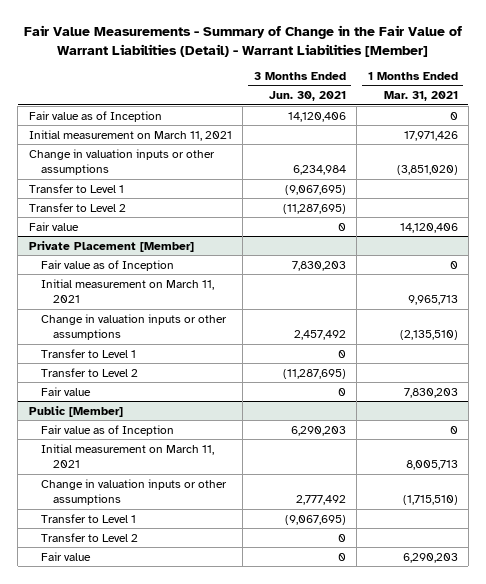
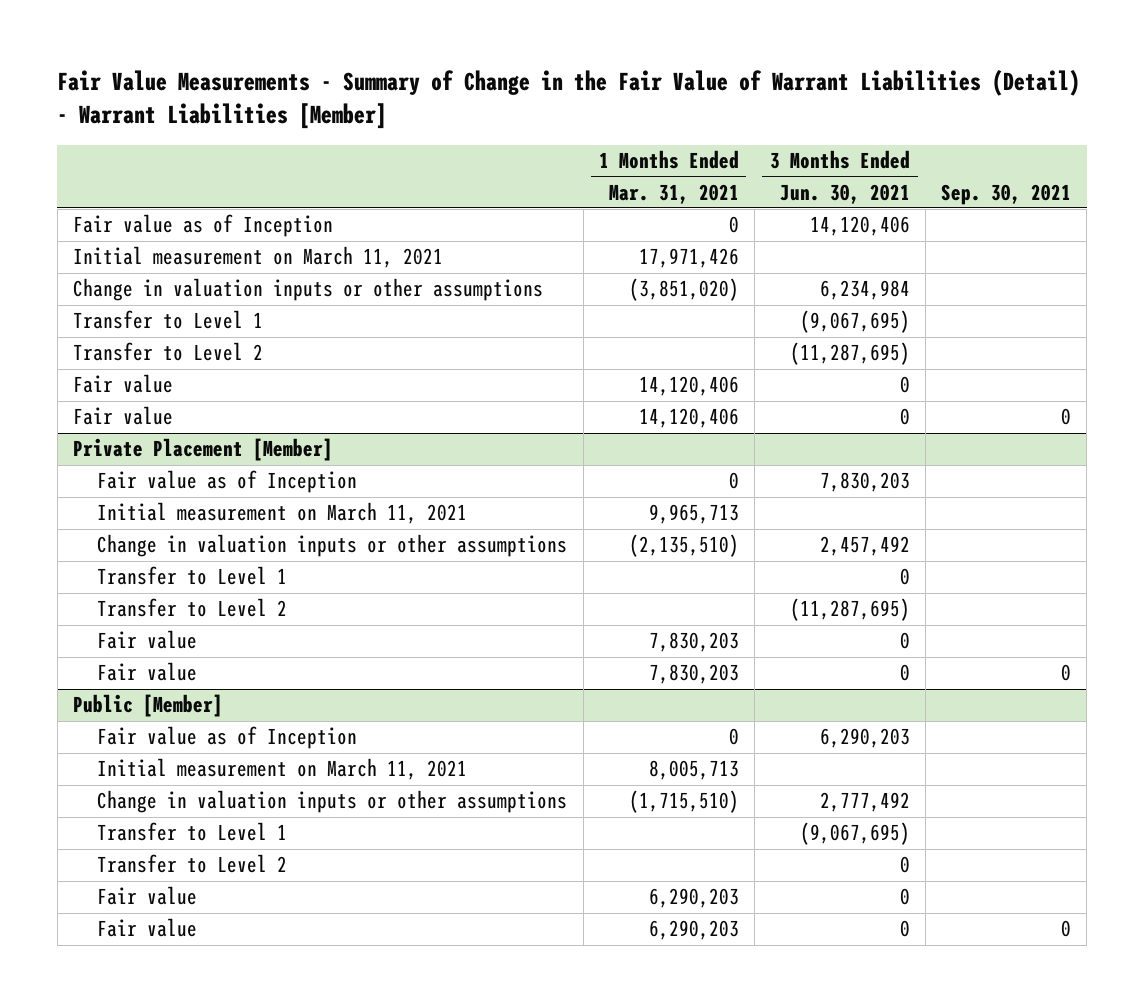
- | 3 Months Ended Jun. 30, 2021 | 1 Months Ended Mar. 31, 2021
+ | 1 Months Ended Mar. 31, 2021 | 3 Months Ended Jun. 30, 2021 | Sep. 30, 2021
+ Fair value | 14,120,406 | 0 | 0
@ Private Placement [Member]
+ Fair value | 7,830,203 | 0 | 0
@ Public [Member]
+ Fair value | 6,290,203 | 0 | 0

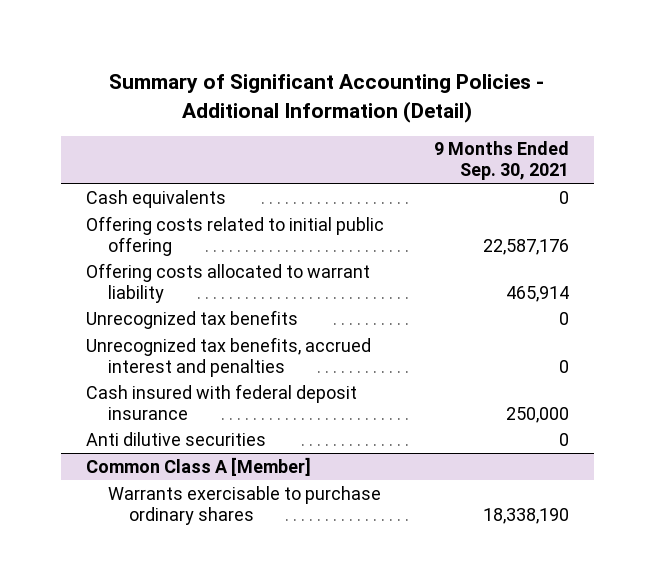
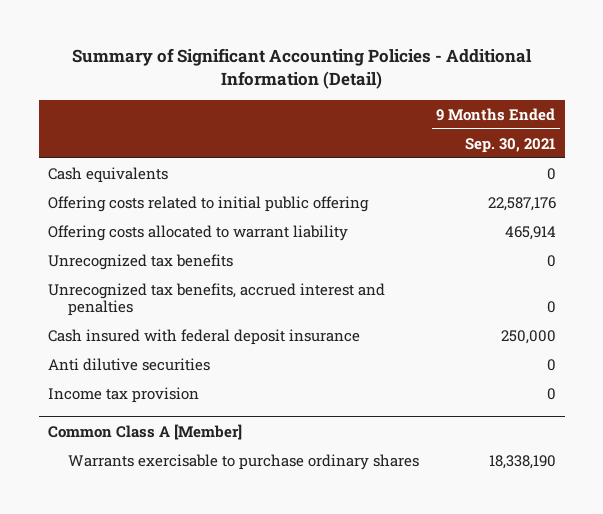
+ Income tax provision | 0

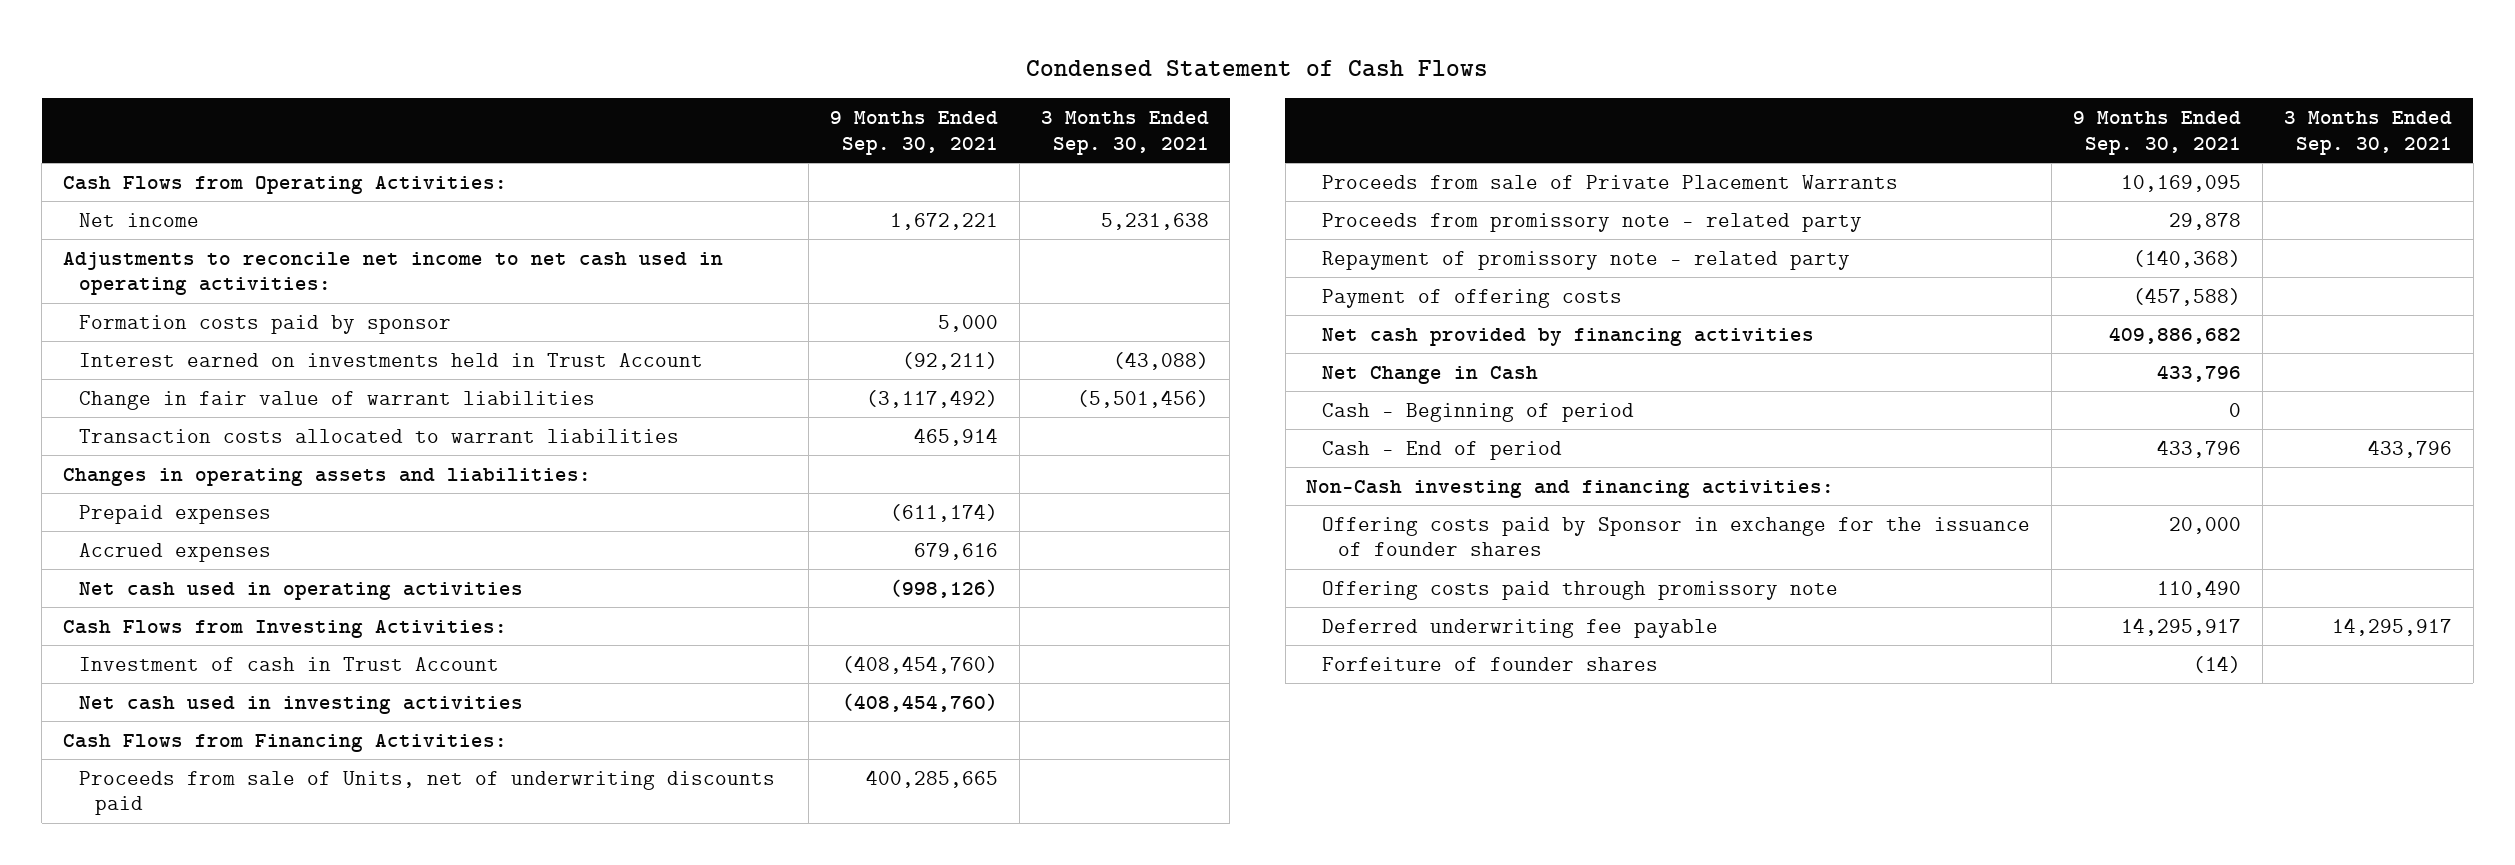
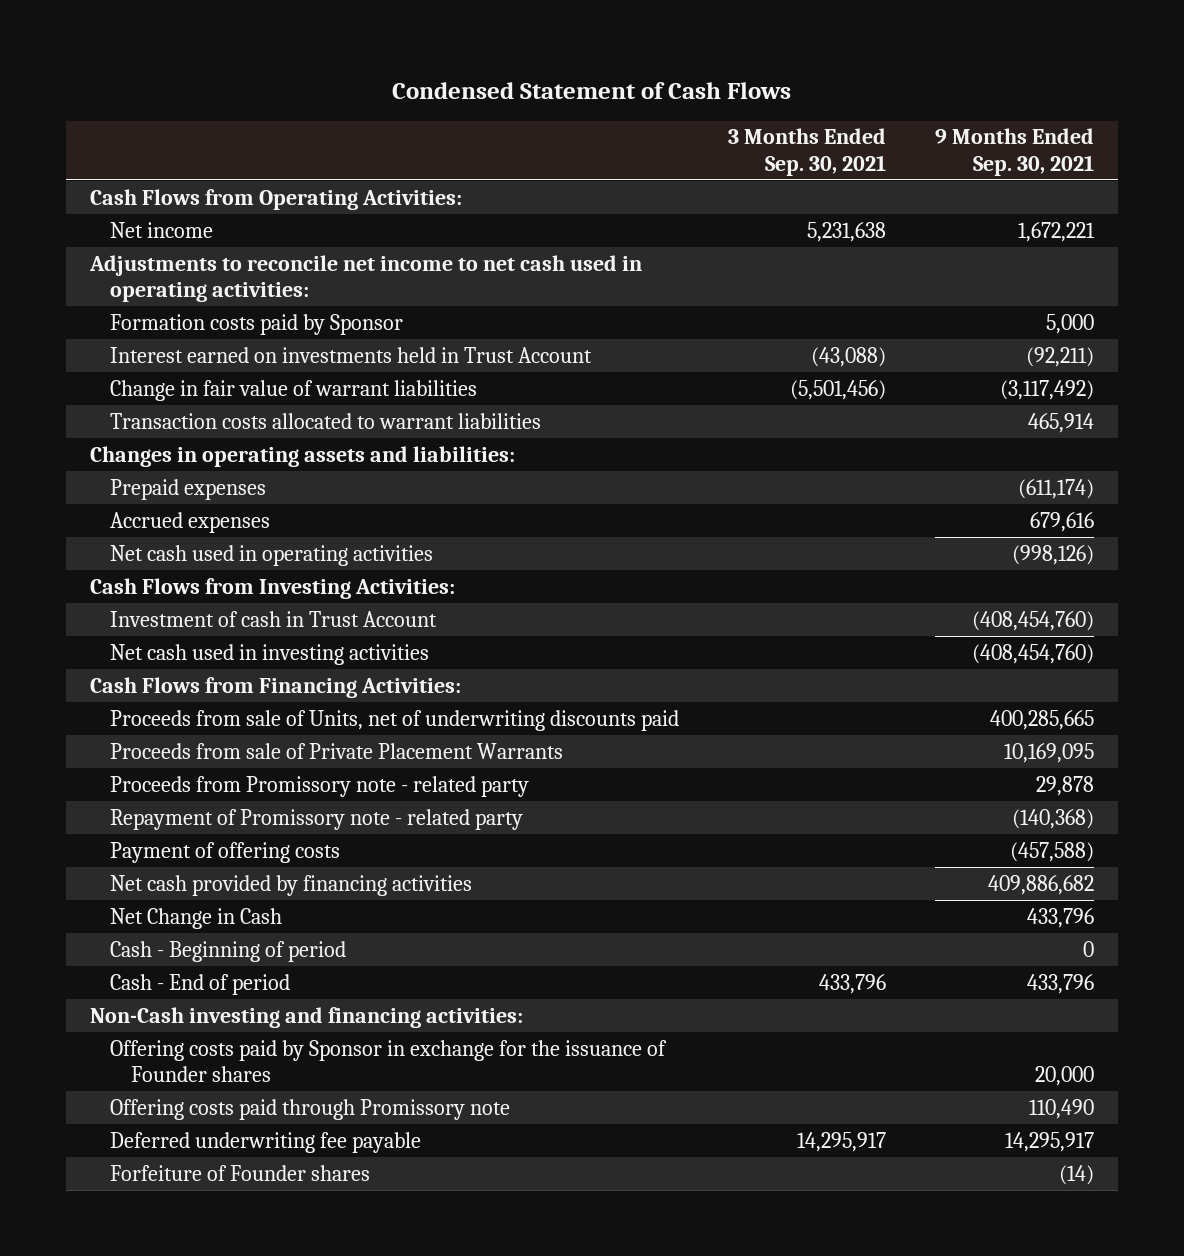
- | 9 Months Ended Sep. 30, 2021 | 3 Months Ended Sep. 30, 2021
+ | 3 Months Ended Sep. 30, 2021 | 9 Months Ended Sep. 30, 2021
- Formation costs paid by sponsor | 5,000 |
+ Formation costs paid by Sponsor | | 5,000
- Proceeds from promissory note - related party | 29,878 |
- Repayment of promissory note - related party | (140,368) |
+ Proceeds from Promissory note - related party | | 29,878
+ Repayment of Promissory note - related party | | (140,368)
- Offering costs paid by Sponsor in exchange for the issuance of founder shares | 20,000 |
- Offering costs paid through promissory note | 110,490 |
+ Offering costs paid by Sponsor in exchange for the issuance of Founder shares | | 20,000
+ Offering costs paid through Promissory note | | 110,490
- Forfeiture of founder shares | (14) |
+ Forfeiture of Founder shares | | (14)

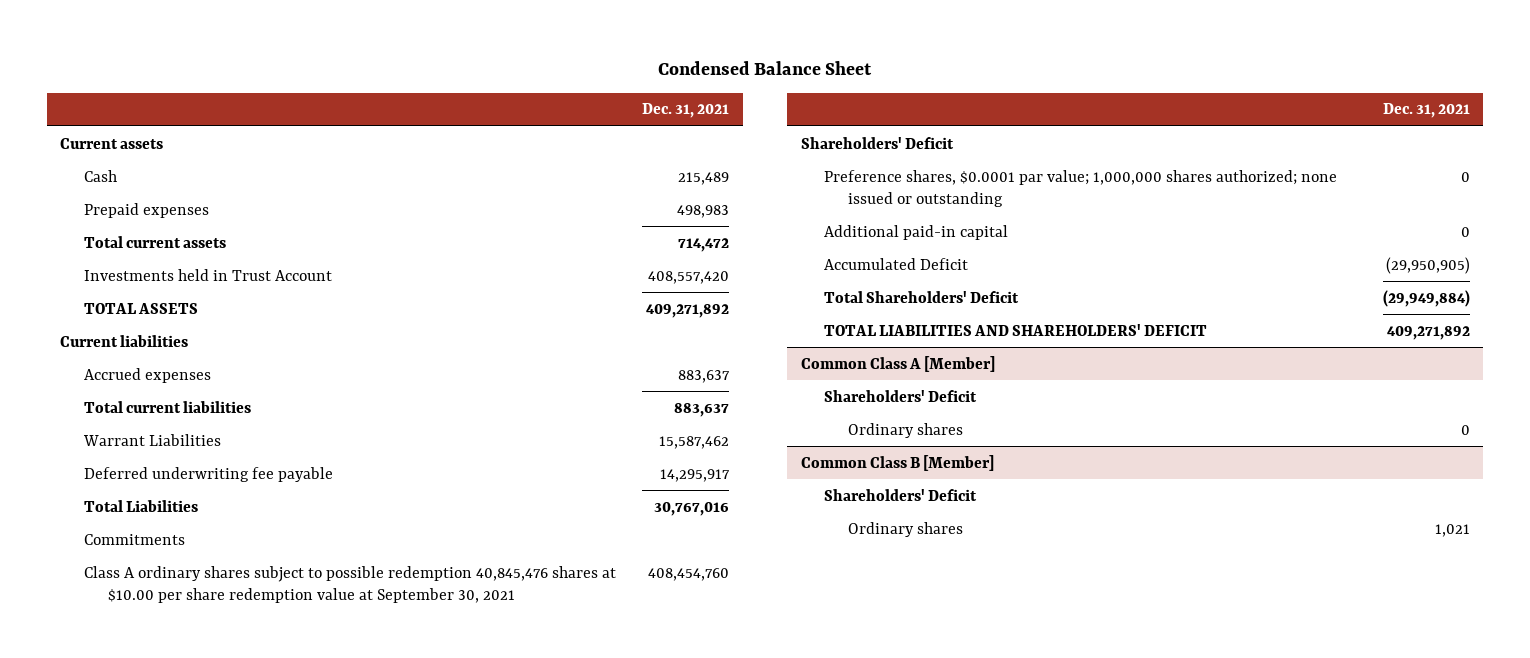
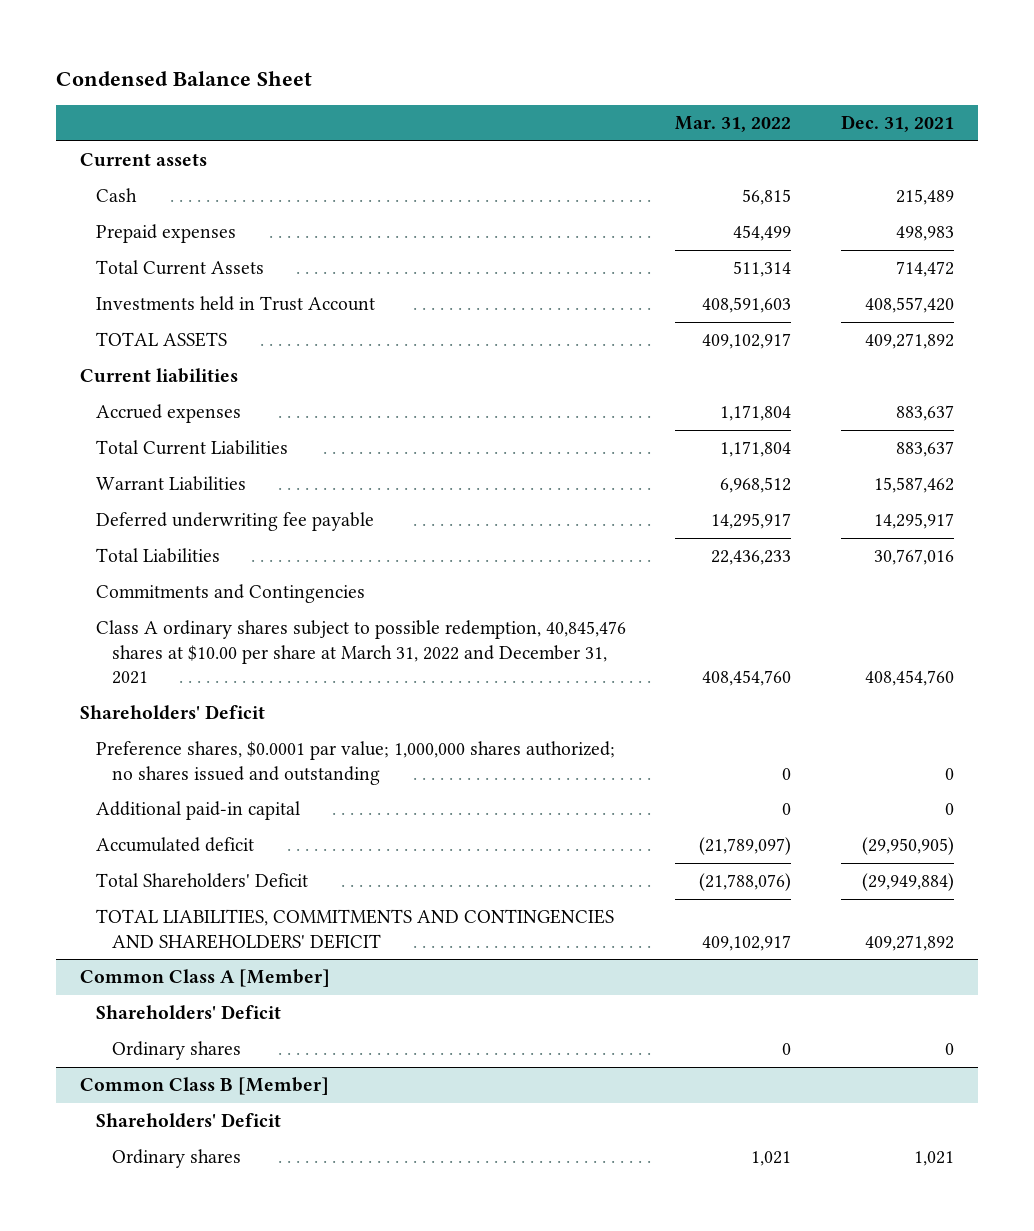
- | Dec. 31, 2021
+ | Mar. 31, 2022 | Dec. 31, 2021
- Total current assets | 714,472
+ Total Current Assets | 511,314 | 714,472
- Total current liabilities | 883,637
+ Total Current Liabilities | 1,171,804 | 883,637
- Commitments
- Class A ordinary shares subject to possible redemption 40,845,476 shares at $10.00 per share redemption value at September 30, 2021 | 408,454,760
+ Commitments and Contingencies
+ Class A ordinary shares subject to possible redemption, 40,845,476 shares at $10.00 per share at March 31, 2022 and December 31, 2021 | 408,454,760 | 408,454,760
- Preference shares, $0.0001 par value; 1,000,000 shares authorized; none issued or outstanding | 0
+ Preference shares, $0.0001 par value; 1,000,000 shares authorized; no shares issued and outstanding | 0 | 0
- Accumulated Deficit | (29,950,905)
+ Accumulated deficit | (21,789,097) | (29,950,905)
- TOTAL LIABILITIES AND SHAREHOLDERS' DEFICIT | 409,271,892
+ TOTAL LIABILITIES, COMMITMENTS AND CONTINGENCIES AND SHAREHOLDERS' DEFICIT | 409,102,917 | 409,271,892

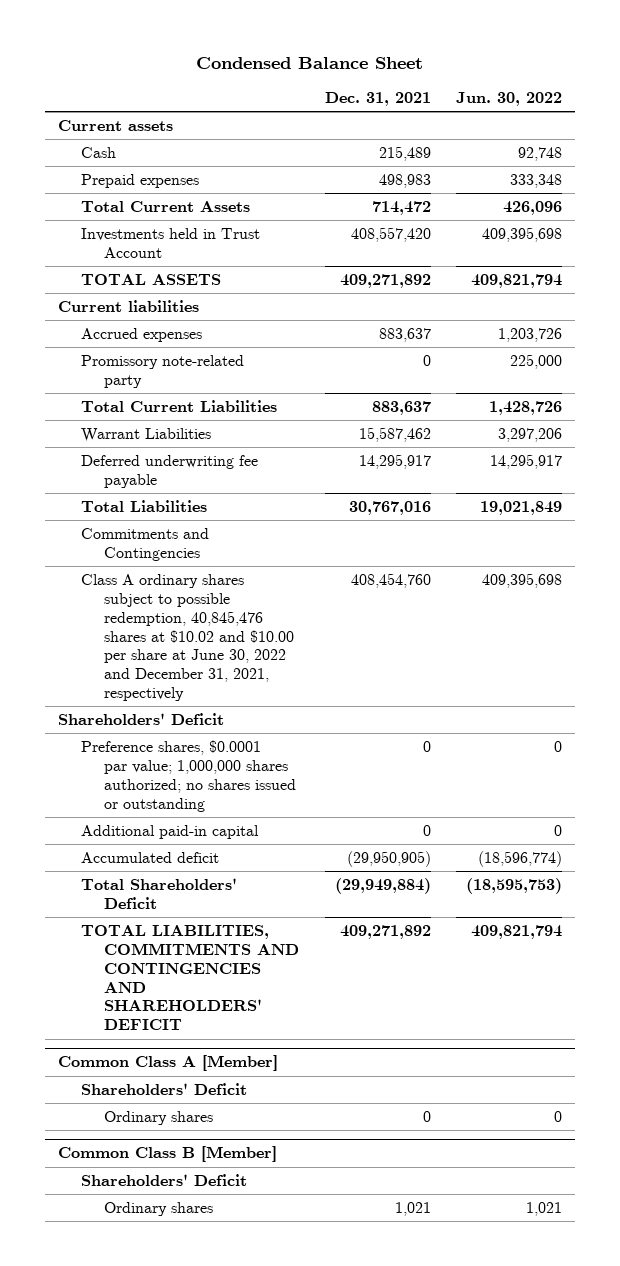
- | Mar. 31, 2022 | Dec. 31, 2021
+ | Dec. 31, 2021 | Jun. 30, 2022
+ Promissory note-related party | 0 | 225,000
- Class A ordinary shares subject to possible redemption, 40,845,476 shares at $10.00 per share at March 31, 2022 and December 31, 2021 | 408,454,760 | 408,454,760
+ Class A ordinary shares subject to possible redemption, 40,845,476 shares at $10.02 and $10.00 per share at June 30, 2022 and December 31, 2021, respectively | 408,454,760 | 409,395,698
- Preference shares, $0.0001 par value; 1,000,000 shares authorized; no shares issued and outstanding | 0 | 0
+ Preference shares, $0.0001 par value; 1,000,000 shares authorized; no shares issued or outstanding | 0 | 0

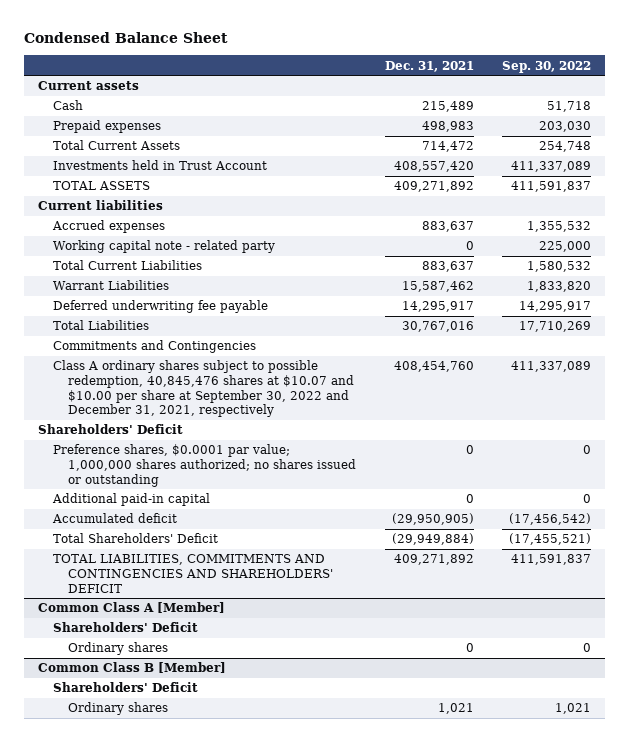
- | Dec. 31, 2021 | Jun. 30, 2022
+ | Dec. 31, 2021 | Sep. 30, 2022
- Promissory note-related party | 0 | 225,000
+ Working capital note - related party | 0 | 225,000
- Class A ordinary shares subject to possible redemption, 40,845,476 shares at $10.02 and $10.00 per share at June 30, 2022 and December 31, 2021, respectively | 408,454,760 | 409,395,698
+ Class A ordinary shares subject to possible redemption, 40,845,476 shares at $10.07 and $10.00 per share at September 30, 2022 and December 31, 2021, respectively | 408,454,760 | 411,337,089

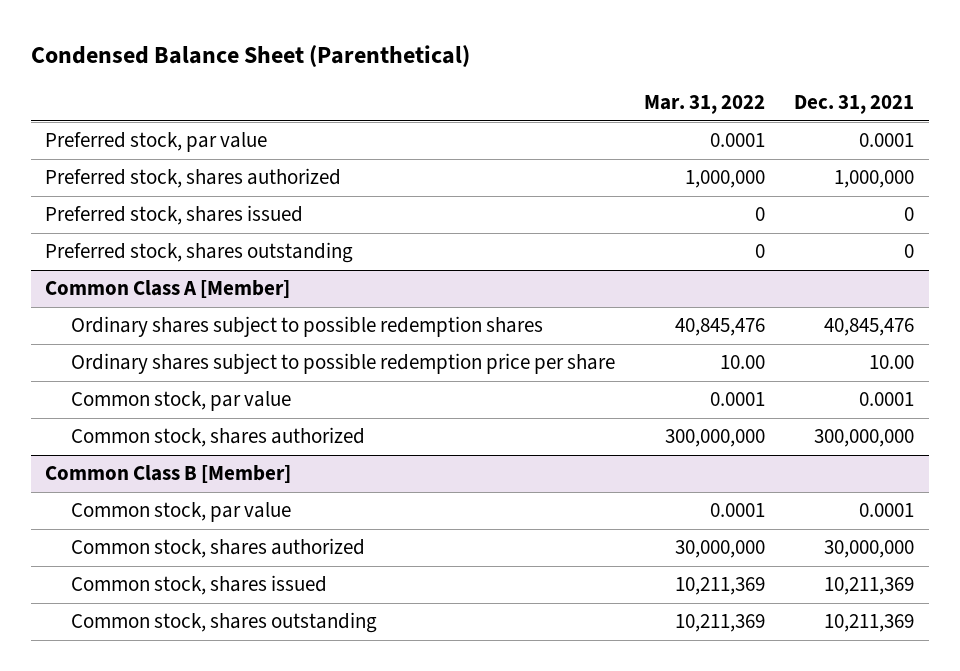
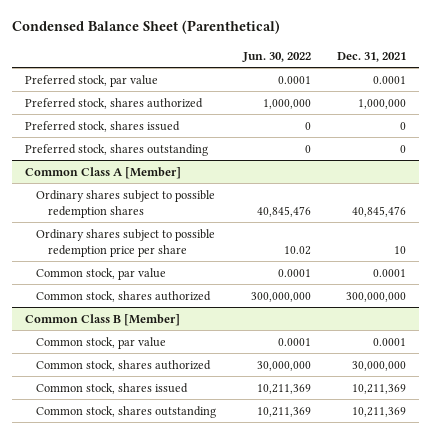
- | Mar. 31, 2022 | Dec. 31, 2021
+ | Jun. 30, 2022 | Dec. 31, 2021
@ Common Class A [Member]
- Ordinary shares subject to possible redemption price per share | 10.00 | 10.00
+ Ordinary shares subject to possible redemption price per share | 10.02 | 10

